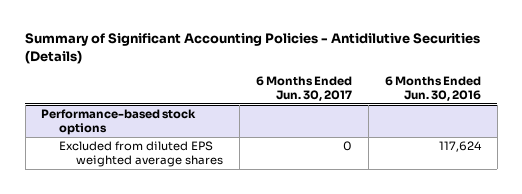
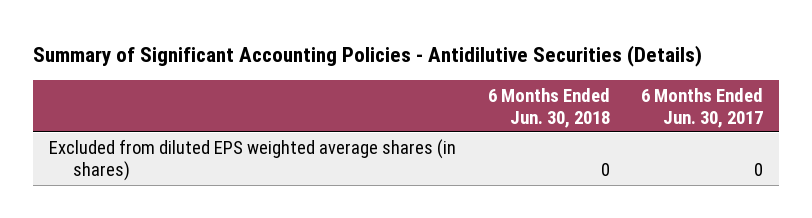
- | 6 Months Ended Jun. 30, 2017 | 6 Months Ended Jun. 30, 2016
+ | 6 Months Ended Jun. 30, 2018 | 6 Months Ended Jun. 30, 2017
- Performance-based stock options
- Excluded from diluted EPS weighted average shares | 0 | 117,624
+ Excluded from diluted EPS weighted average shares (in shares) | 0 | 0

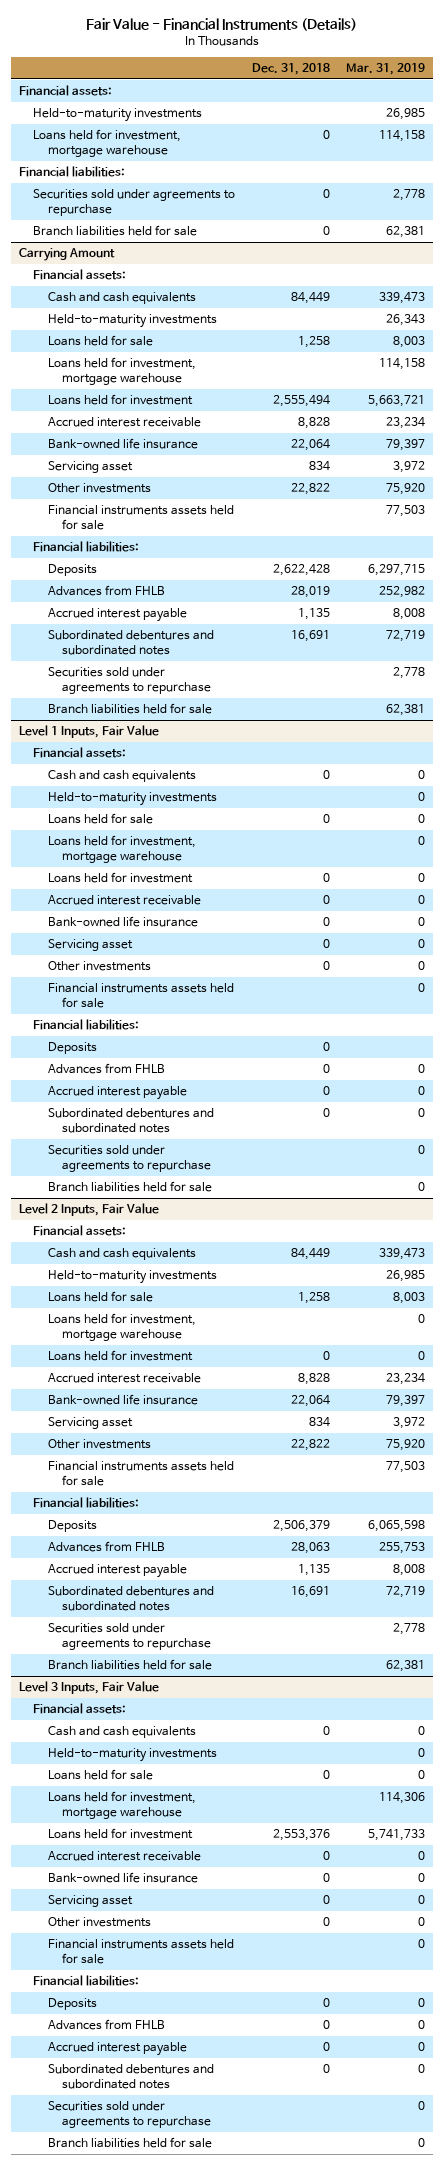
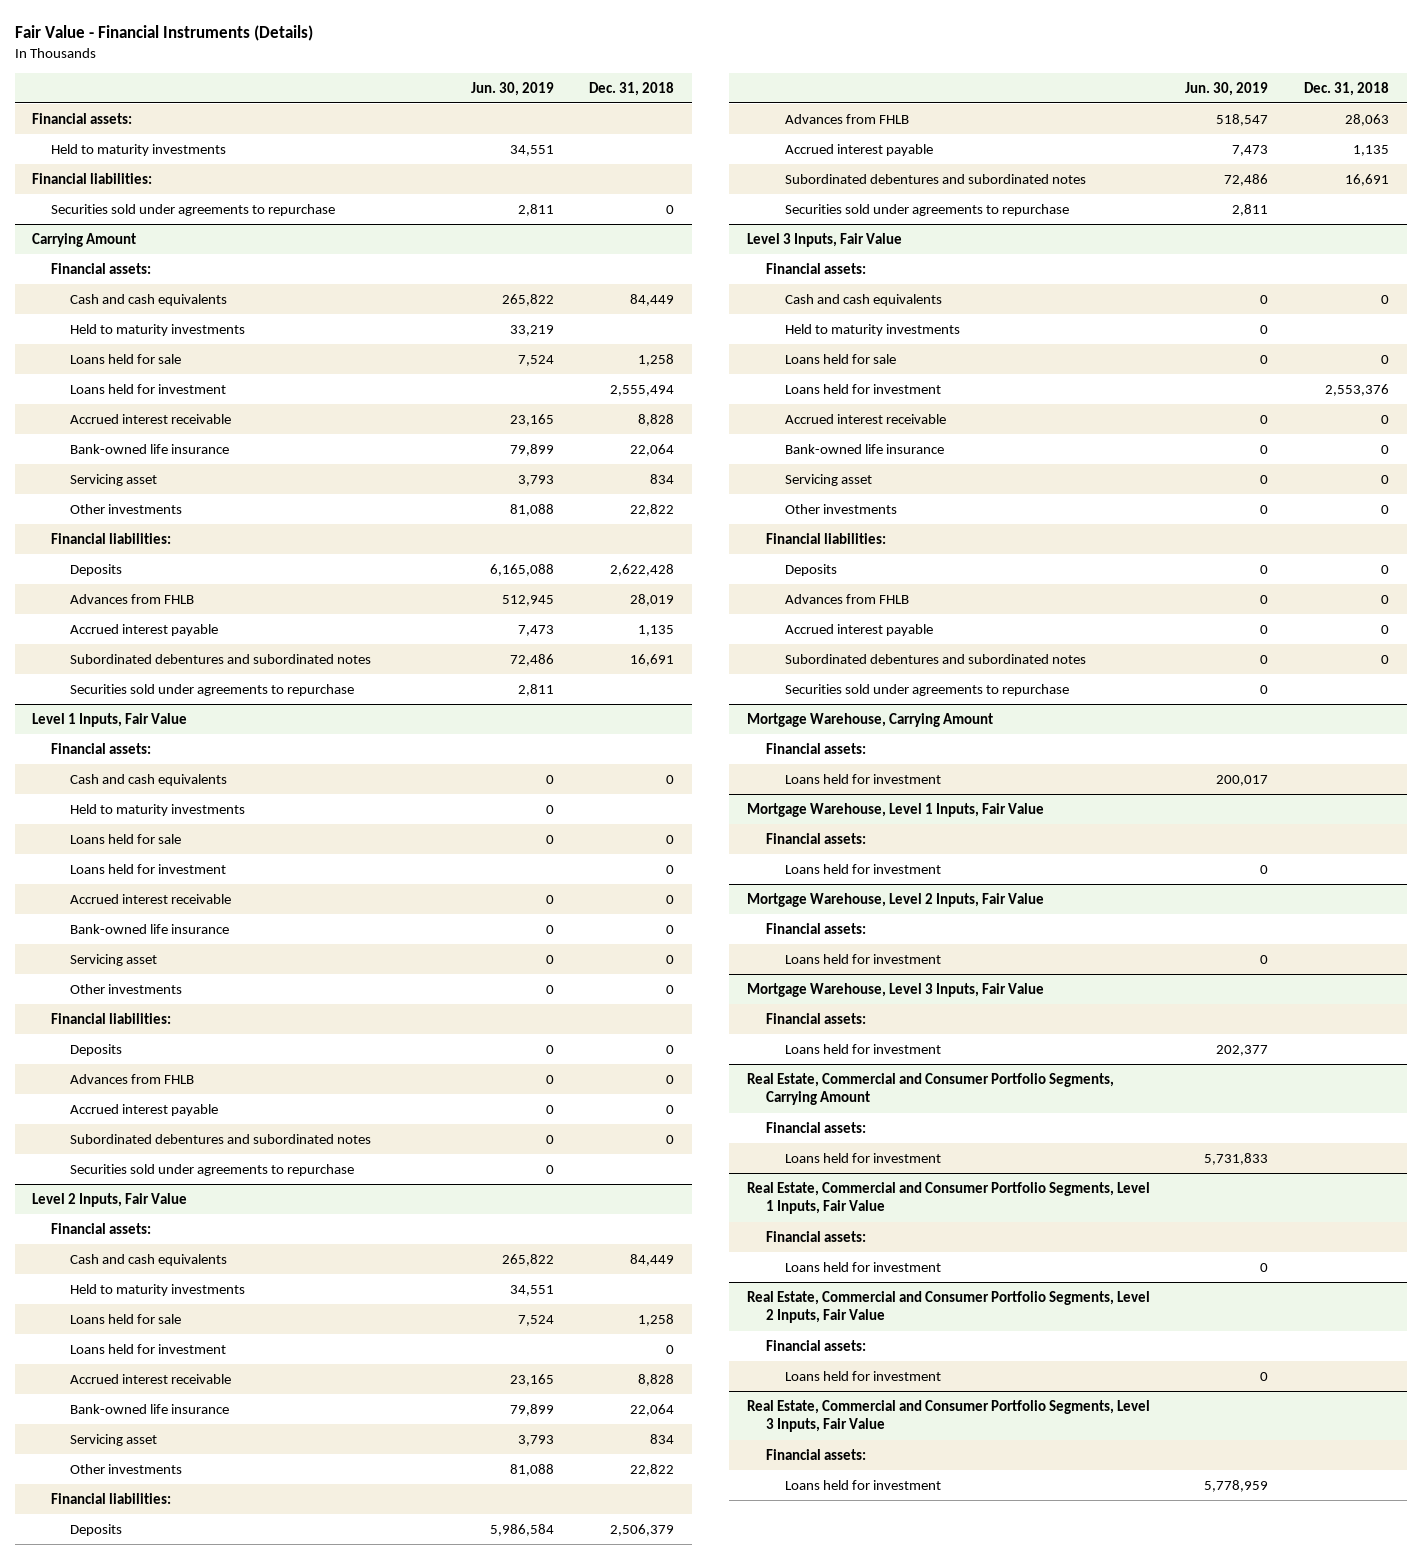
- | Dec. 31, 2018 | Mar. 31, 2019
+ | Jun. 30, 2019 | Dec. 31, 2018
- Held-to-maturity investments | | 26,985
- Loans held for investment, mortgage warehouse | 0 | 114,158
+ Held to maturity investments | 34,551 |
- Branch liabilities held for sale | 0 | 62,381
@ Carrying Amount
- Held-to-maturity investments | | 26,343
+ Held to maturity investments | 33,219 |
- Loans held for investment, mortgage warehouse | | 114,158
- Financial instruments assets held for sale | | 77,503
- Branch liabilities held for sale | | 62,381
@ Level 1 Inputs, Fair Value
- Held-to-maturity investments | | 0
+ Held to maturity investments | 0 |
- Loans held for investment, mortgage warehouse | | 0
- Financial instruments assets held for sale | | 0
- Branch liabilities held for sale | | 0
@ Level 2 Inputs, Fair Value
- Held-to-maturity investments | | 26,985
+ Held to maturity investments | 34,551 |
- Loans held for investment, mortgage warehouse | | 0
- Financial instruments assets held for sale | | 77,503
- Branch liabilities held for sale | | 62,381
@ Level 3 Inputs, Fair Value
- Held-to-maturity investments | | 0
+ Held to maturity investments | 0 |
- Loans held for investment, mortgage warehouse | | 114,306
- Financial instruments assets held for sale | | 0
- Branch liabilities held for sale | | 0
+ Mortgage Warehouse, Carrying Amount
+ Financial assets:
+ Loans held for investment | 200,017 |
+ Mortgage Warehouse, Level 1 Inputs, Fair Value
+ Financial assets:
+ Loans held for investment | 0 |
+ Mortgage Warehouse, Level 2 Inputs, Fair Value
+ Financial assets:
+ Loans held for investment | 0 |
+ Mortgage Warehouse, Level 3 Inputs, Fair Value
+ Financial assets:
+ Loans held for investment | 202,377 |
+ Real Estate, Commercial and Consumer Portfolio Segments, Carrying Amount
+ Financial assets:
+ Loans held for investment | 5,731,833 |
+ Real Estate, Commercial and Consumer Portfolio Segments, Level 1 Inputs, Fair Value
+ Financial assets:
+ Loans held for investment | 0 |
+ Real Estate, Commercial and Consumer Portfolio Segments, Level 2 Inputs, Fair Value
+ Financial assets:
+ Loans held for investment | 0 |
+ Real Estate, Commercial and Consumer Portfolio Segments, Level 3 Inputs, Fair Value
+ Financial assets:
+ Loans held for investment | 5,778,959 |

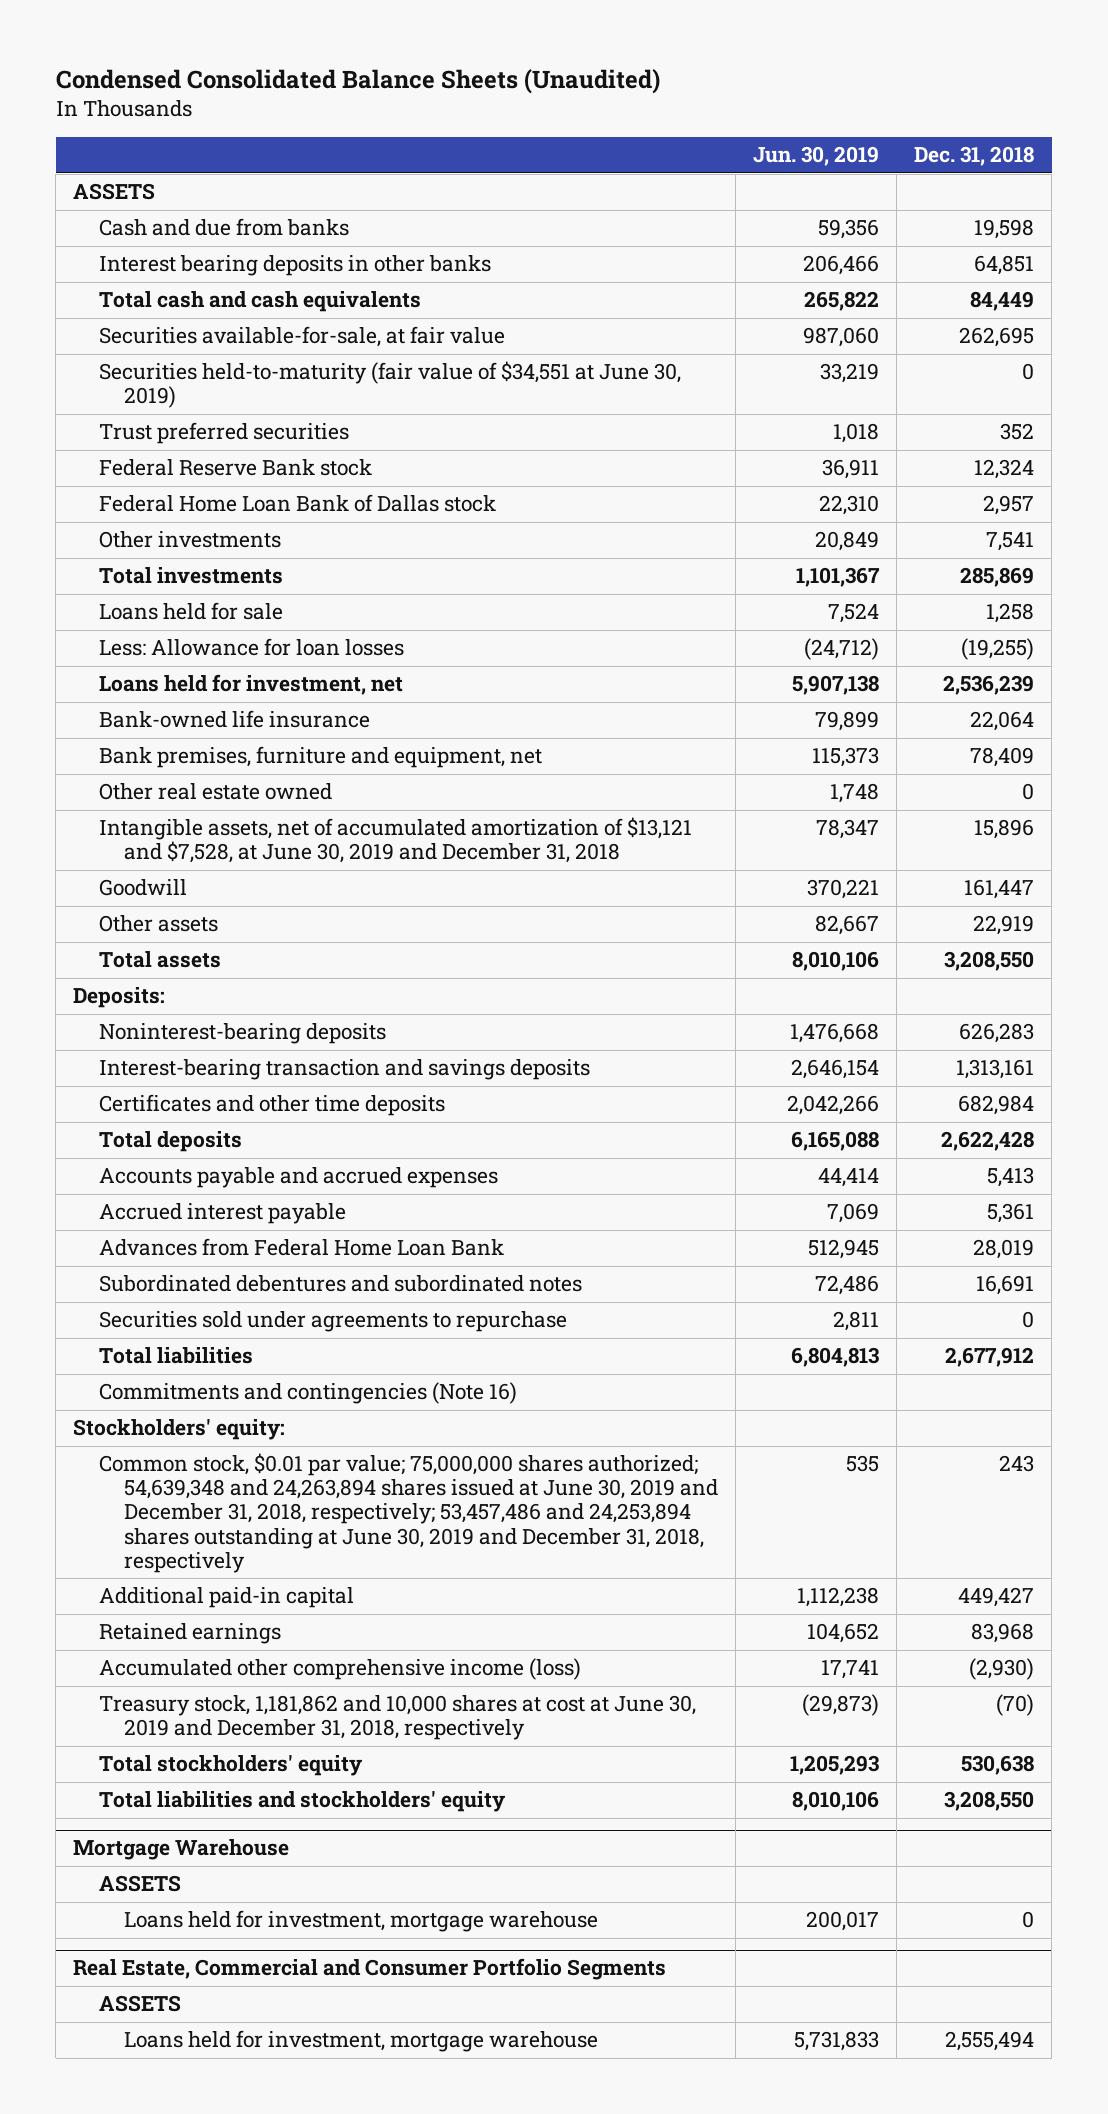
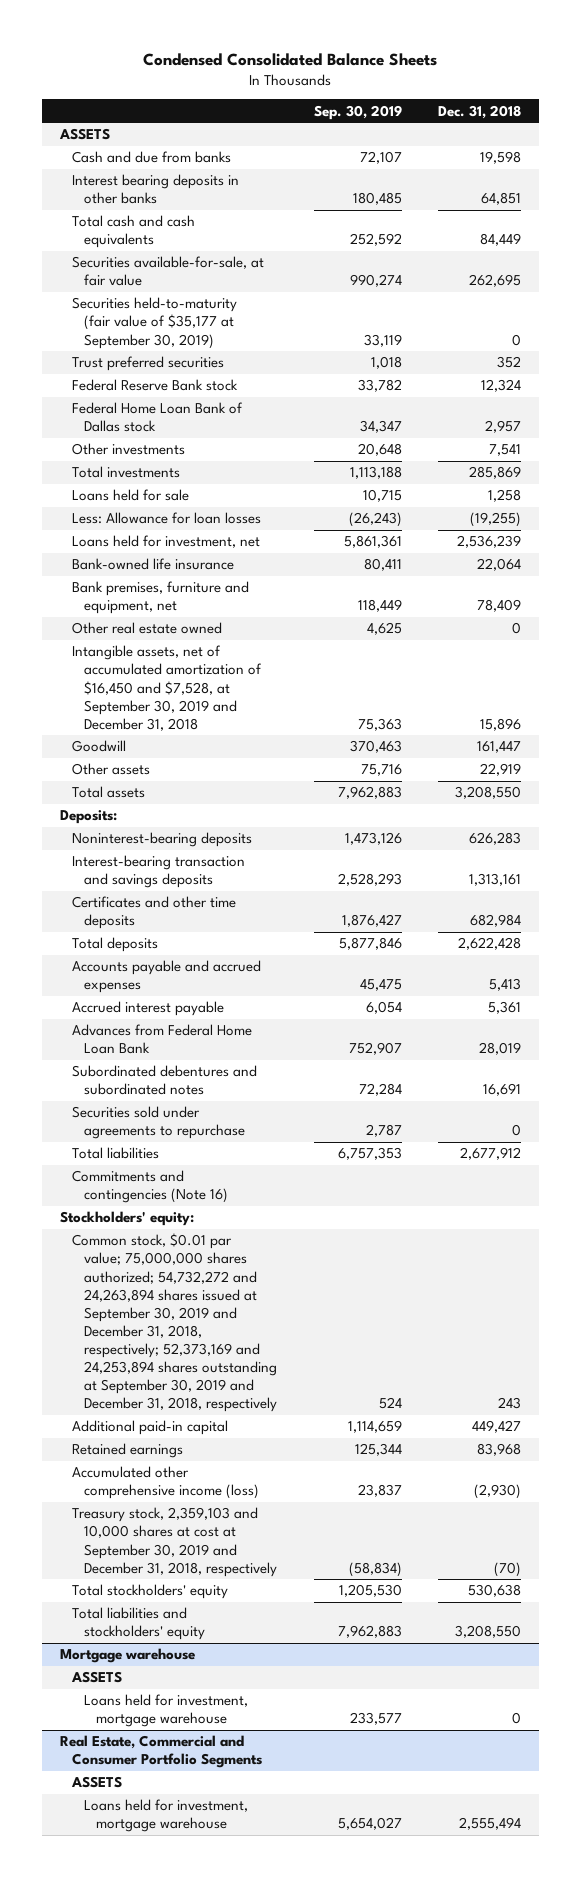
- Condensed Consolidated Balance Sheets (Unaudited)
+ Condensed Consolidated Balance Sheets
- | Jun. 30, 2019 | Dec. 31, 2018
+ | Sep. 30, 2019 | Dec. 31, 2018
- Securities held-to-maturity (fair value of $34,551 at June 30, 2019) | 33,219 | 0
+ Securities held-to-maturity (fair value of $35,177 at September 30, 2019) | 33,119 | 0
- Intangible assets, net of accumulated amortization of $13,121 and $7,528, at June 30, 2019 and December 31, 2018 | 78,347 | 15,896
+ Intangible assets, net of accumulated amortization of $16,450 and $7,528, at September 30, 2019 and December 31, 2018 | 75,363 | 15,896
- Common stock, $0.01 par value; 75,000,000 shares authorized; 54,639,348 and 24,263,894 shares issued at June 30, 2019 and December 31, 2018, respectively; 53,457,486 and 24,253,894 shares outstanding at June 30, 2019 and December 31, 2018, respectively | 535 | 243
+ Common stock, $0.01 par value; 75,000,000 shares authorized; 54,732,272 and 24,263,894 shares issued at September 30, 2019 and December 31, 2018, respectively; 52,373,169 and 24,253,894 shares outstanding at September 30, 2019 and December 31, 2018, respectively | 524 | 243
- Treasury stock, 1,181,862 and 10,000 shares at cost at June 30, 2019 and December 31, 2018, respectively | (29,873) | (70)
+ Treasury stock, 2,359,103 and 10,000 shares at cost at September 30, 2019 and December 31, 2018, respectively | (58,834) | (70)
- Mortgage Warehouse
+ Mortgage warehouse

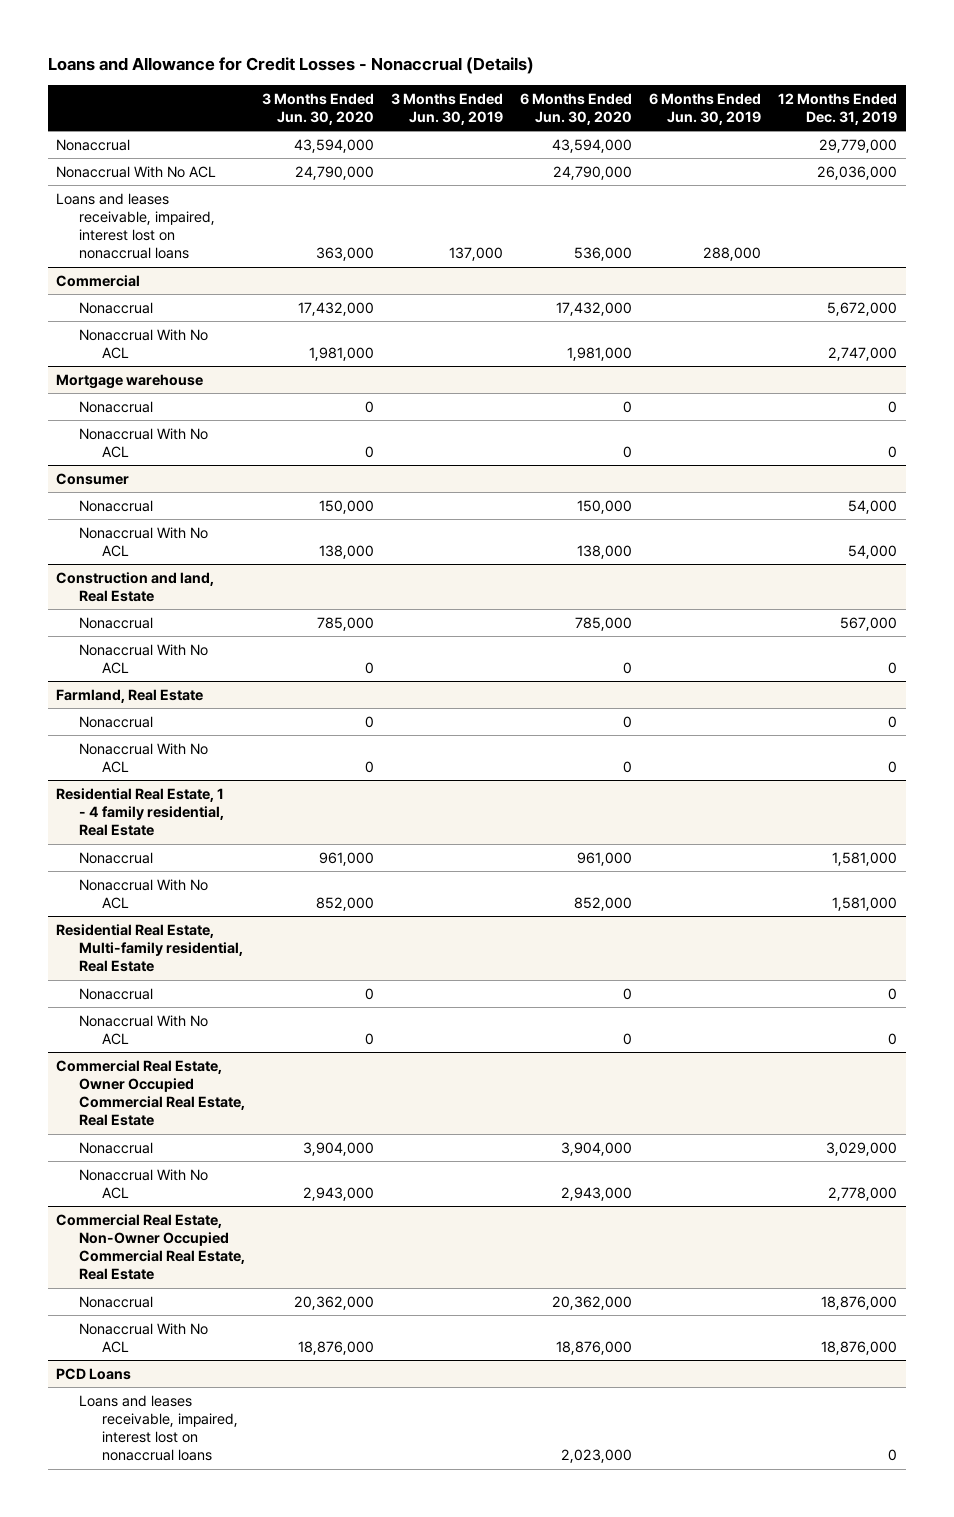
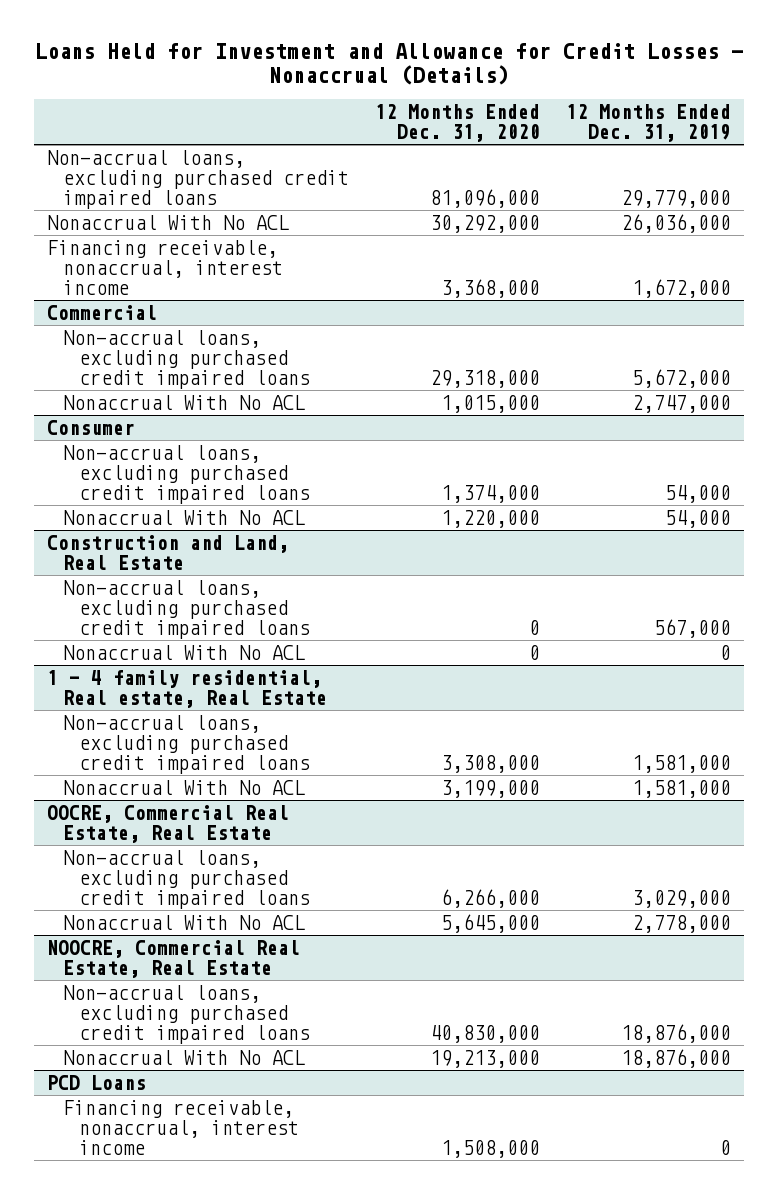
- Loans and Allowance for Credit Losses - Nonaccrual (Details)
+ Loans Held for Investment and Allowance for Credit Losses - Nonaccrual (Details)
- | 3 Months Ended Jun. 30, 2020 | 3 Months Ended Jun. 30, 2019 | 6 Months Ended Jun. 30, 2020 | 6 Months Ended Jun. 30, 2019 | 12 Months Ended Dec. 31, 2019
+ | 12 Months Ended Dec. 31, 2020 | 12 Months Ended Dec. 31, 2019
- Nonaccrual | 43,594,000 | | 43,594,000 | | 29,779,000
+ Non-accrual loans, excluding purchased credit impaired loans | 81,096,000 | 29,779,000
- Loans and leases receivable, impaired, interest lost on nonaccrual loans | 363,000 | 137,000 | 536,000 | 288,000 |
+ Financing receivable, nonaccrual, interest income | 3,368,000 | 1,672,000
@ Commercial
- Nonaccrual | 17,432,000 | | 17,432,000 | | 5,672,000
+ Non-accrual loans, excluding purchased credit impaired loans | 29,318,000 | 5,672,000
- Mortgage warehouse
- Nonaccrual | 0 | | 0 | | 0
- Nonaccrual With No ACL | 0 | | 0 | | 0
@ Consumer
- Nonaccrual | 150,000 | | 150,000 | | 54,000
+ Non-accrual loans, excluding purchased credit impaired loans | 1,374,000 | 54,000
- Construction and land, Real Estate
- Nonaccrual | 785,000 | | 785,000 | | 567,000
- Nonaccrual With No ACL | 0 | | 0 | | 0
- Farmland, Real Estate
- Nonaccrual | 0 | | 0 | | 0
+ Construction and Land, Real Estate
+ Non-accrual loans, excluding purchased credit impaired loans | 0 | 567,000
- Residential Real Estate, 1 - 4 family residential, Real Estate
- Nonaccrual | 961,000 | | 961,000 | | 1,581,000
+ 1 - 4 family residential, Real estate, Real Estate
+ Non-accrual loans, excluding purchased credit impaired loans | 3,308,000 | 1,581,000
- Residential Real Estate, Multi-family residential, Real Estate
- Nonaccrual | 0 | | 0 | | 0
- Nonaccrual With No ACL | 0 | | 0 | | 0
- Commercial Real Estate, Owner Occupied Commercial Real Estate, Real Estate
- Nonaccrual | 3,904,000 | | 3,904,000 | | 3,029,000
+ OOCRE, Commercial Real Estate, Real Estate
+ Non-accrual loans, excluding purchased credit impaired loans | 6,266,000 | 3,029,000
- Commercial Real Estate, Non-Owner Occupied Commercial Real Estate, Real Estate
- Nonaccrual | 20,362,000 | | 20,362,000 | | 18,876,000
+ NOOCRE, Commercial Real Estate, Real Estate
+ Non-accrual loans, excluding purchased credit impaired loans | 40,830,000 | 18,876,000
@ PCD Loans
- Loans and leases receivable, impaired, interest lost on nonaccrual loans | | | 2,023,000 | | 0
+ Financing receivable, nonaccrual, interest income | 1,508,000 | 0

